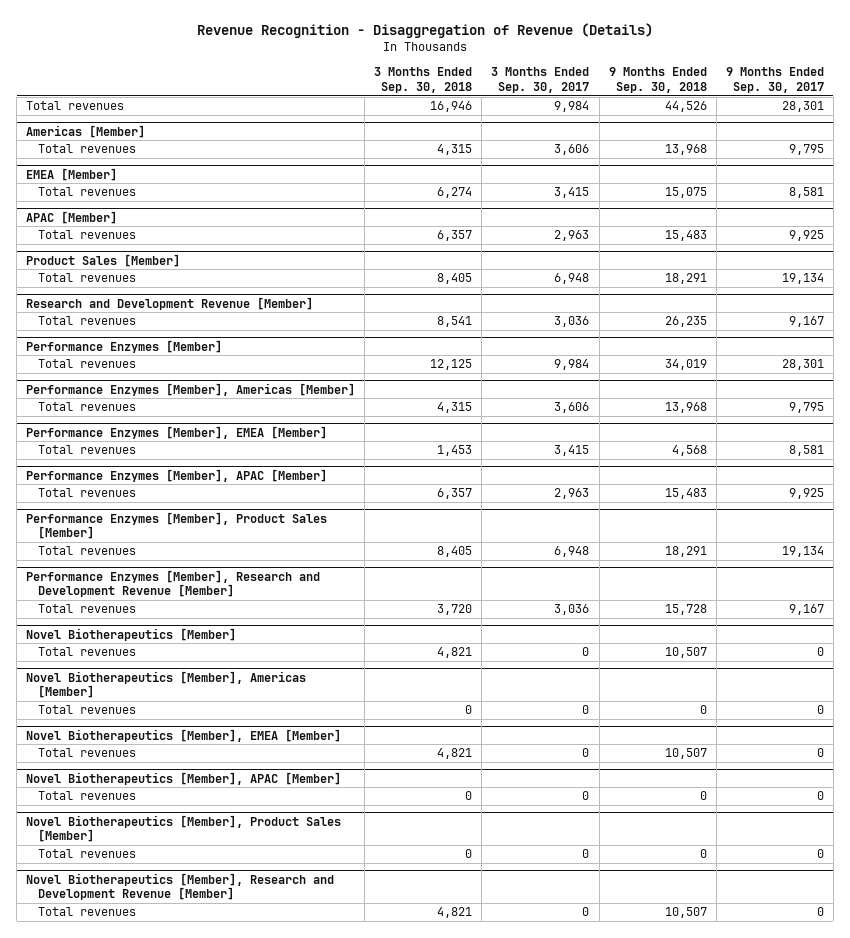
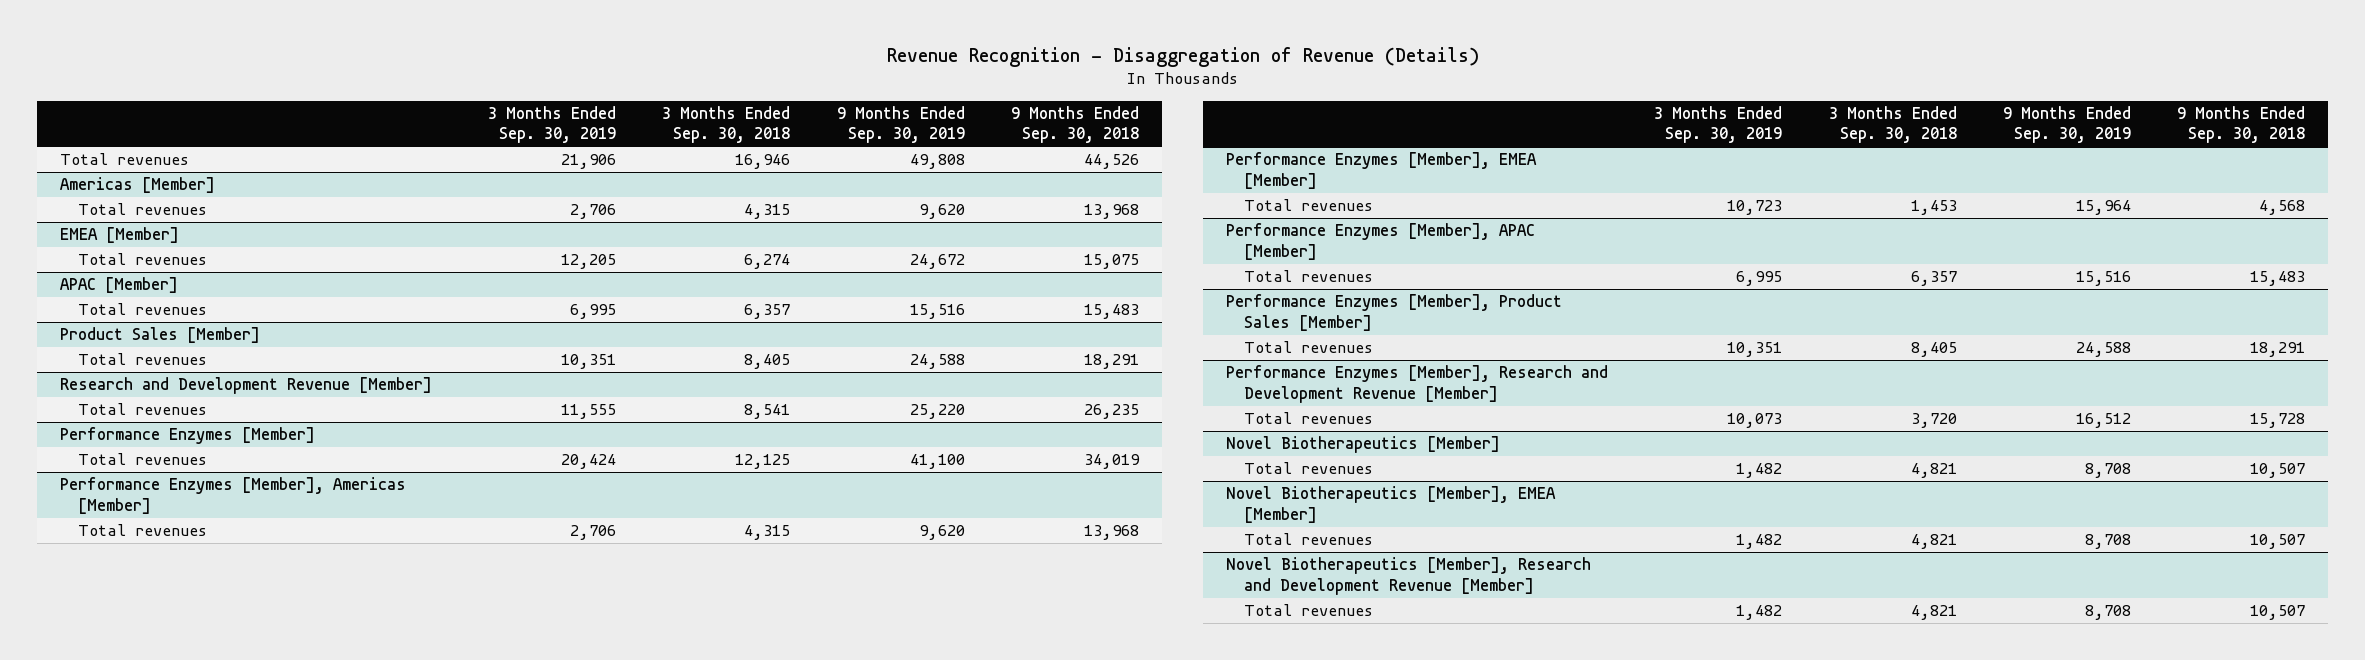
- | 3 Months Ended Sep. 30, 2018 | 3 Months Ended Sep. 30, 2017 | 9 Months Ended Sep. 30, 2018 | 9 Months Ended Sep. 30, 2017
+ | 3 Months Ended Sep. 30, 2019 | 3 Months Ended Sep. 30, 2018 | 9 Months Ended Sep. 30, 2019 | 9 Months Ended Sep. 30, 2018
- Novel Biotherapeutics [Member], Americas [Member]
- Total revenues | 0 | 0 | 0 | 0
- Novel Biotherapeutics [Member], APAC [Member]
- Total revenues | 0 | 0 | 0 | 0
- Novel Biotherapeutics [Member], Product Sales [Member]
- Total revenues | 0 | 0 | 0 | 0

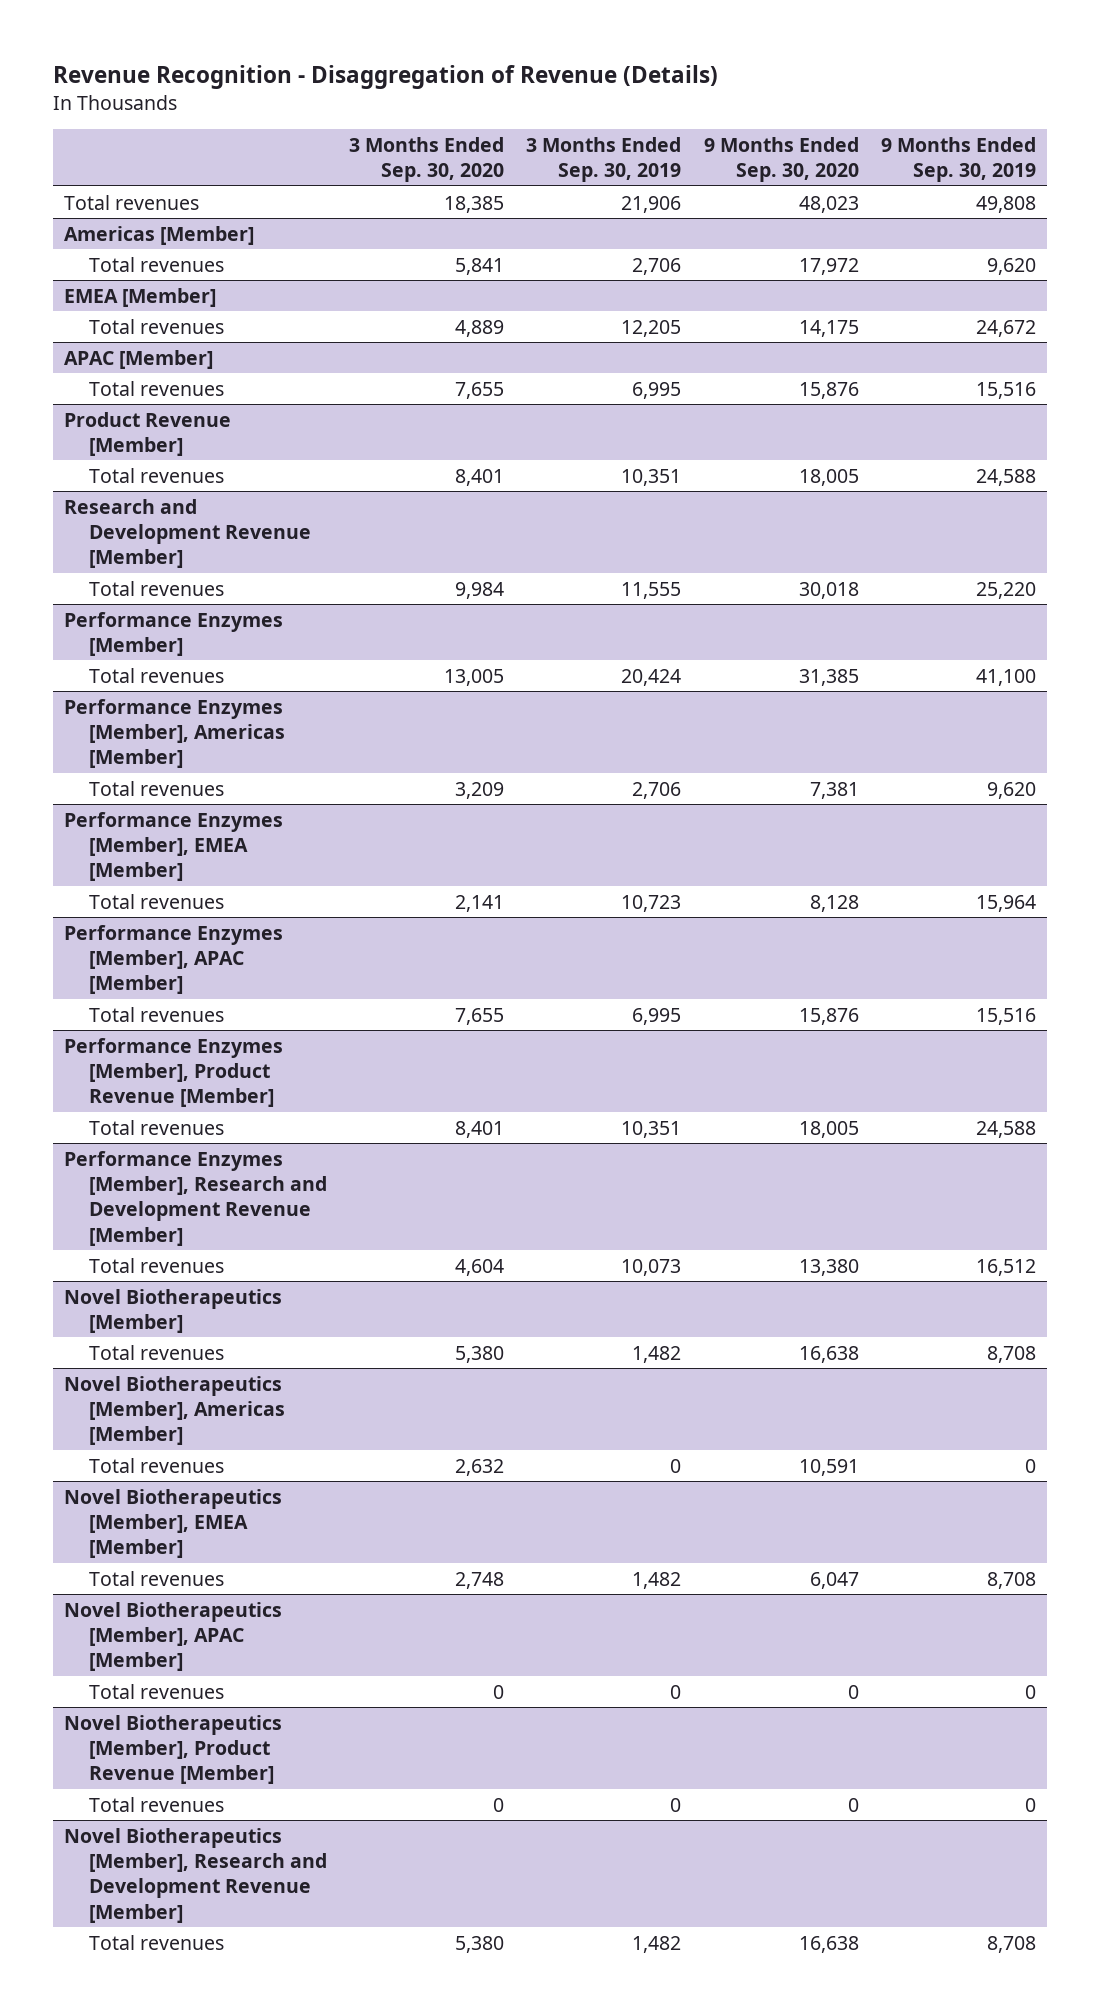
- | 3 Months Ended Sep. 30, 2019 | 3 Months Ended Sep. 30, 2018 | 9 Months Ended Sep. 30, 2019 | 9 Months Ended Sep. 30, 2018
+ | 3 Months Ended Sep. 30, 2020 | 3 Months Ended Sep. 30, 2019 | 9 Months Ended Sep. 30, 2020 | 9 Months Ended Sep. 30, 2019
- Product Sales [Member]
+ Product Revenue [Member]
- Performance Enzymes [Member], Product Sales [Member]
+ Performance Enzymes [Member], Product Revenue [Member]
+ Novel Biotherapeutics [Member], Americas [Member]
+ Total revenues | 2,632 | 0 | 10,591 | 0
+ Novel Biotherapeutics [Member], APAC [Member]
+ Total revenues | 0 | 0 | 0 | 0
+ Novel Biotherapeutics [Member], Product Revenue [Member]
+ Total revenues | 0 | 0 | 0 | 0

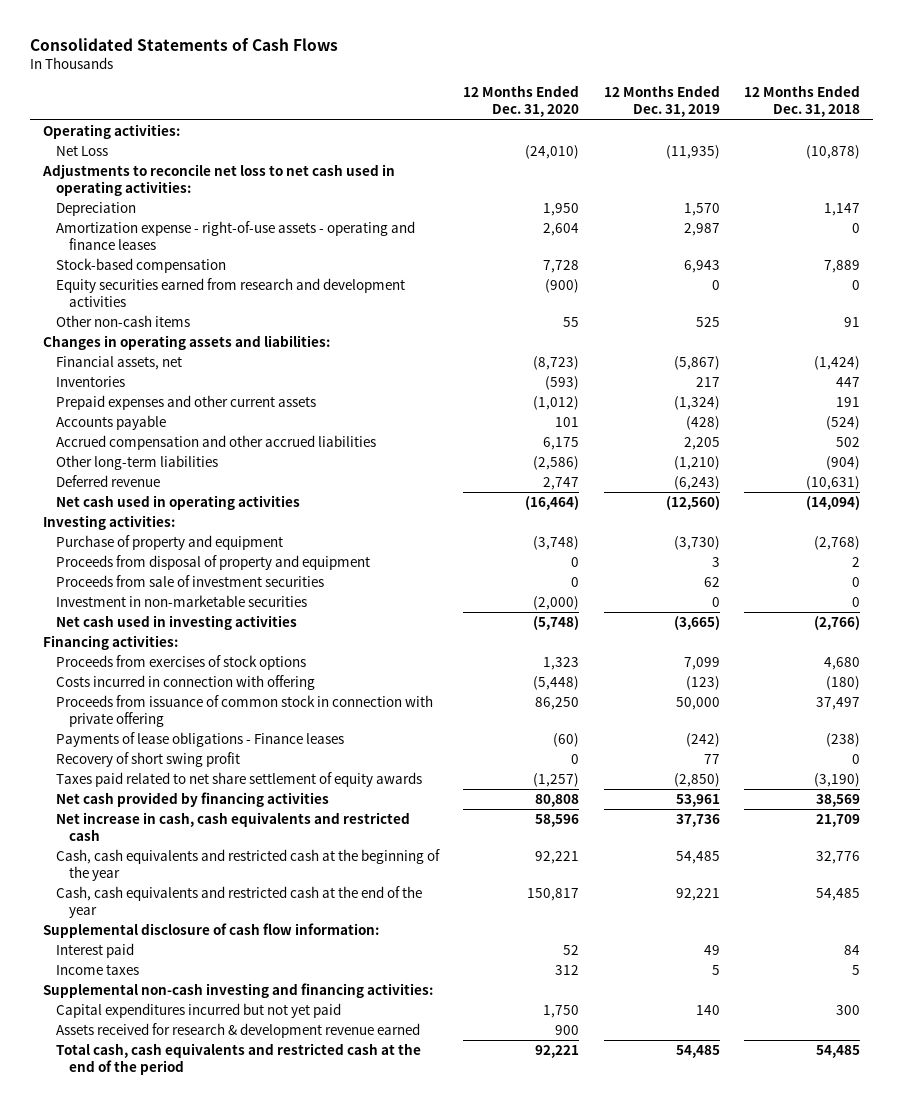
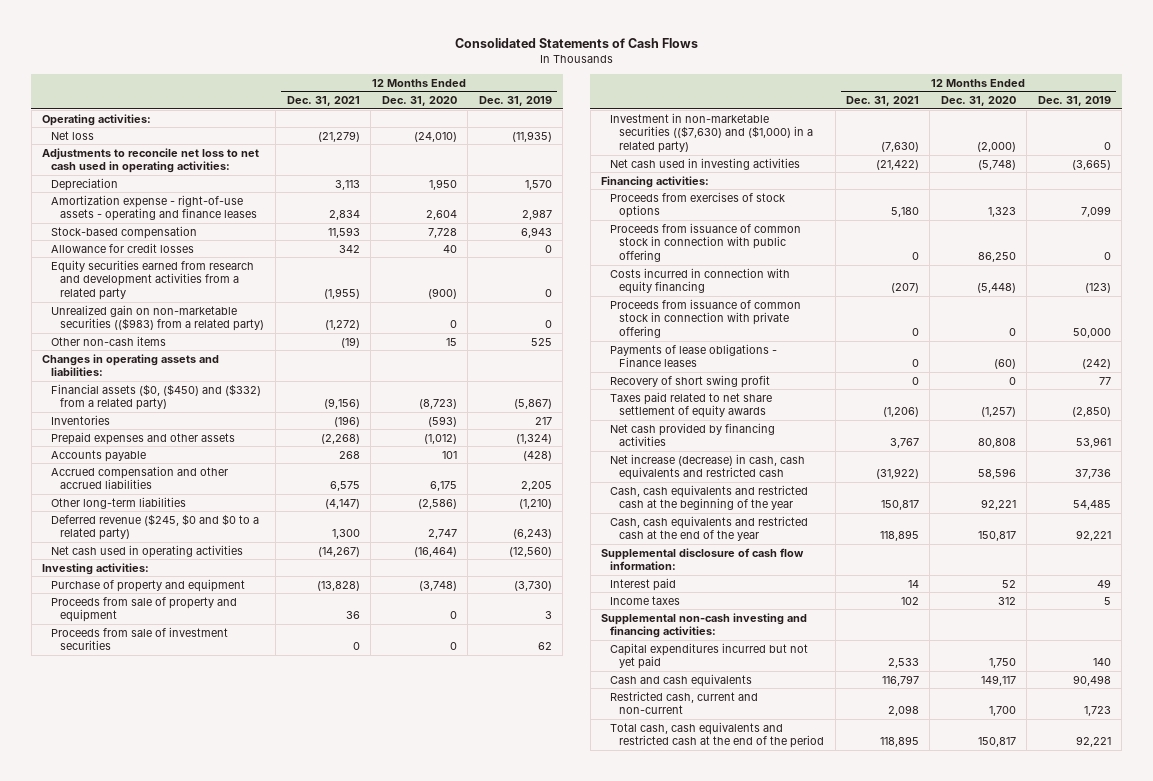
- | 12 Months Ended Dec. 31, 2020 | 12 Months Ended Dec. 31, 2019 | 12 Months Ended Dec. 31, 2018
+ | 12 Months Ended Dec. 31, 2021 | 12 Months Ended Dec. 31, 2020 | 12 Months Ended Dec. 31, 2019
- Net Loss | (24,010) | (11,935) | (10,878)
+ Net loss | (21,279) | (24,010) | (11,935)
- Equity securities earned from research and development activities | (900) | 0 | 0
- Other non-cash items | 55 | 525 | 91
+ Allowance for credit losses | 342 | 40 | 0
+ Equity securities earned from research and development activities from a related party | (1,955) | (900) | 0
+ Unrealized gain on non-marketable securities (($983) from a related party) | (1,272) | 0 | 0
+ Other non-cash items | (19) | 15 | 525
- Financial assets, net | (8,723) | (5,867) | (1,424)
+ Financial assets ($0, ($450) and ($332) from a related party) | (9,156) | (8,723) | (5,867)
- Prepaid expenses and other current assets | (1,012) | (1,324) | 191
+ Prepaid expenses and other assets | (2,268) | (1,012) | (1,324)
- Deferred revenue | 2,747 | (6,243) | (10,631)
+ Deferred revenue ($245, $0 and $0 to a related party) | 1,300 | 2,747 | (6,243)
- Proceeds from disposal of property and equipment | 0 | 3 | 2
+ Proceeds from sale of property and equipment | 36 | 0 | 3
- Investment in non-marketable securities | (2,000) | 0 | 0
+ Investment in non-marketable securities (($7,630) and ($1,000) in a related party) | (7,630) | (2,000) | 0
- Costs incurred in connection with offering | (5,448) | (123) | (180)
- Proceeds from issuance of common stock in connection with private offering | 86,250 | 50,000 | 37,497
+ Proceeds from issuance of common stock in connection with public offering | 0 | 86,250 | 0
+ Costs incurred in connection with equity financing | (207) | (5,448) | (123)
+ Proceeds from issuance of common stock in connection with private offering | 0 | 0 | 50,000
- Net increase in cash, cash equivalents and restricted cash | 58,596 | 37,736 | 21,709
+ Net increase (decrease) in cash, cash equivalents and restricted cash | (31,922) | 58,596 | 37,736
- Assets received for research & development revenue earned | 900 | |
- Total cash, cash equivalents and restricted cash at the end of the period | 92,221 | 54,485 | 54,485
+ Cash and cash equivalents | 116,797 | 149,117 | 90,498
+ Restricted cash, current and non-current | 2,098 | 1,700 | 1,723
+ Total cash, cash equivalents and restricted cash at the end of the period | 118,895 | 150,817 | 92,221

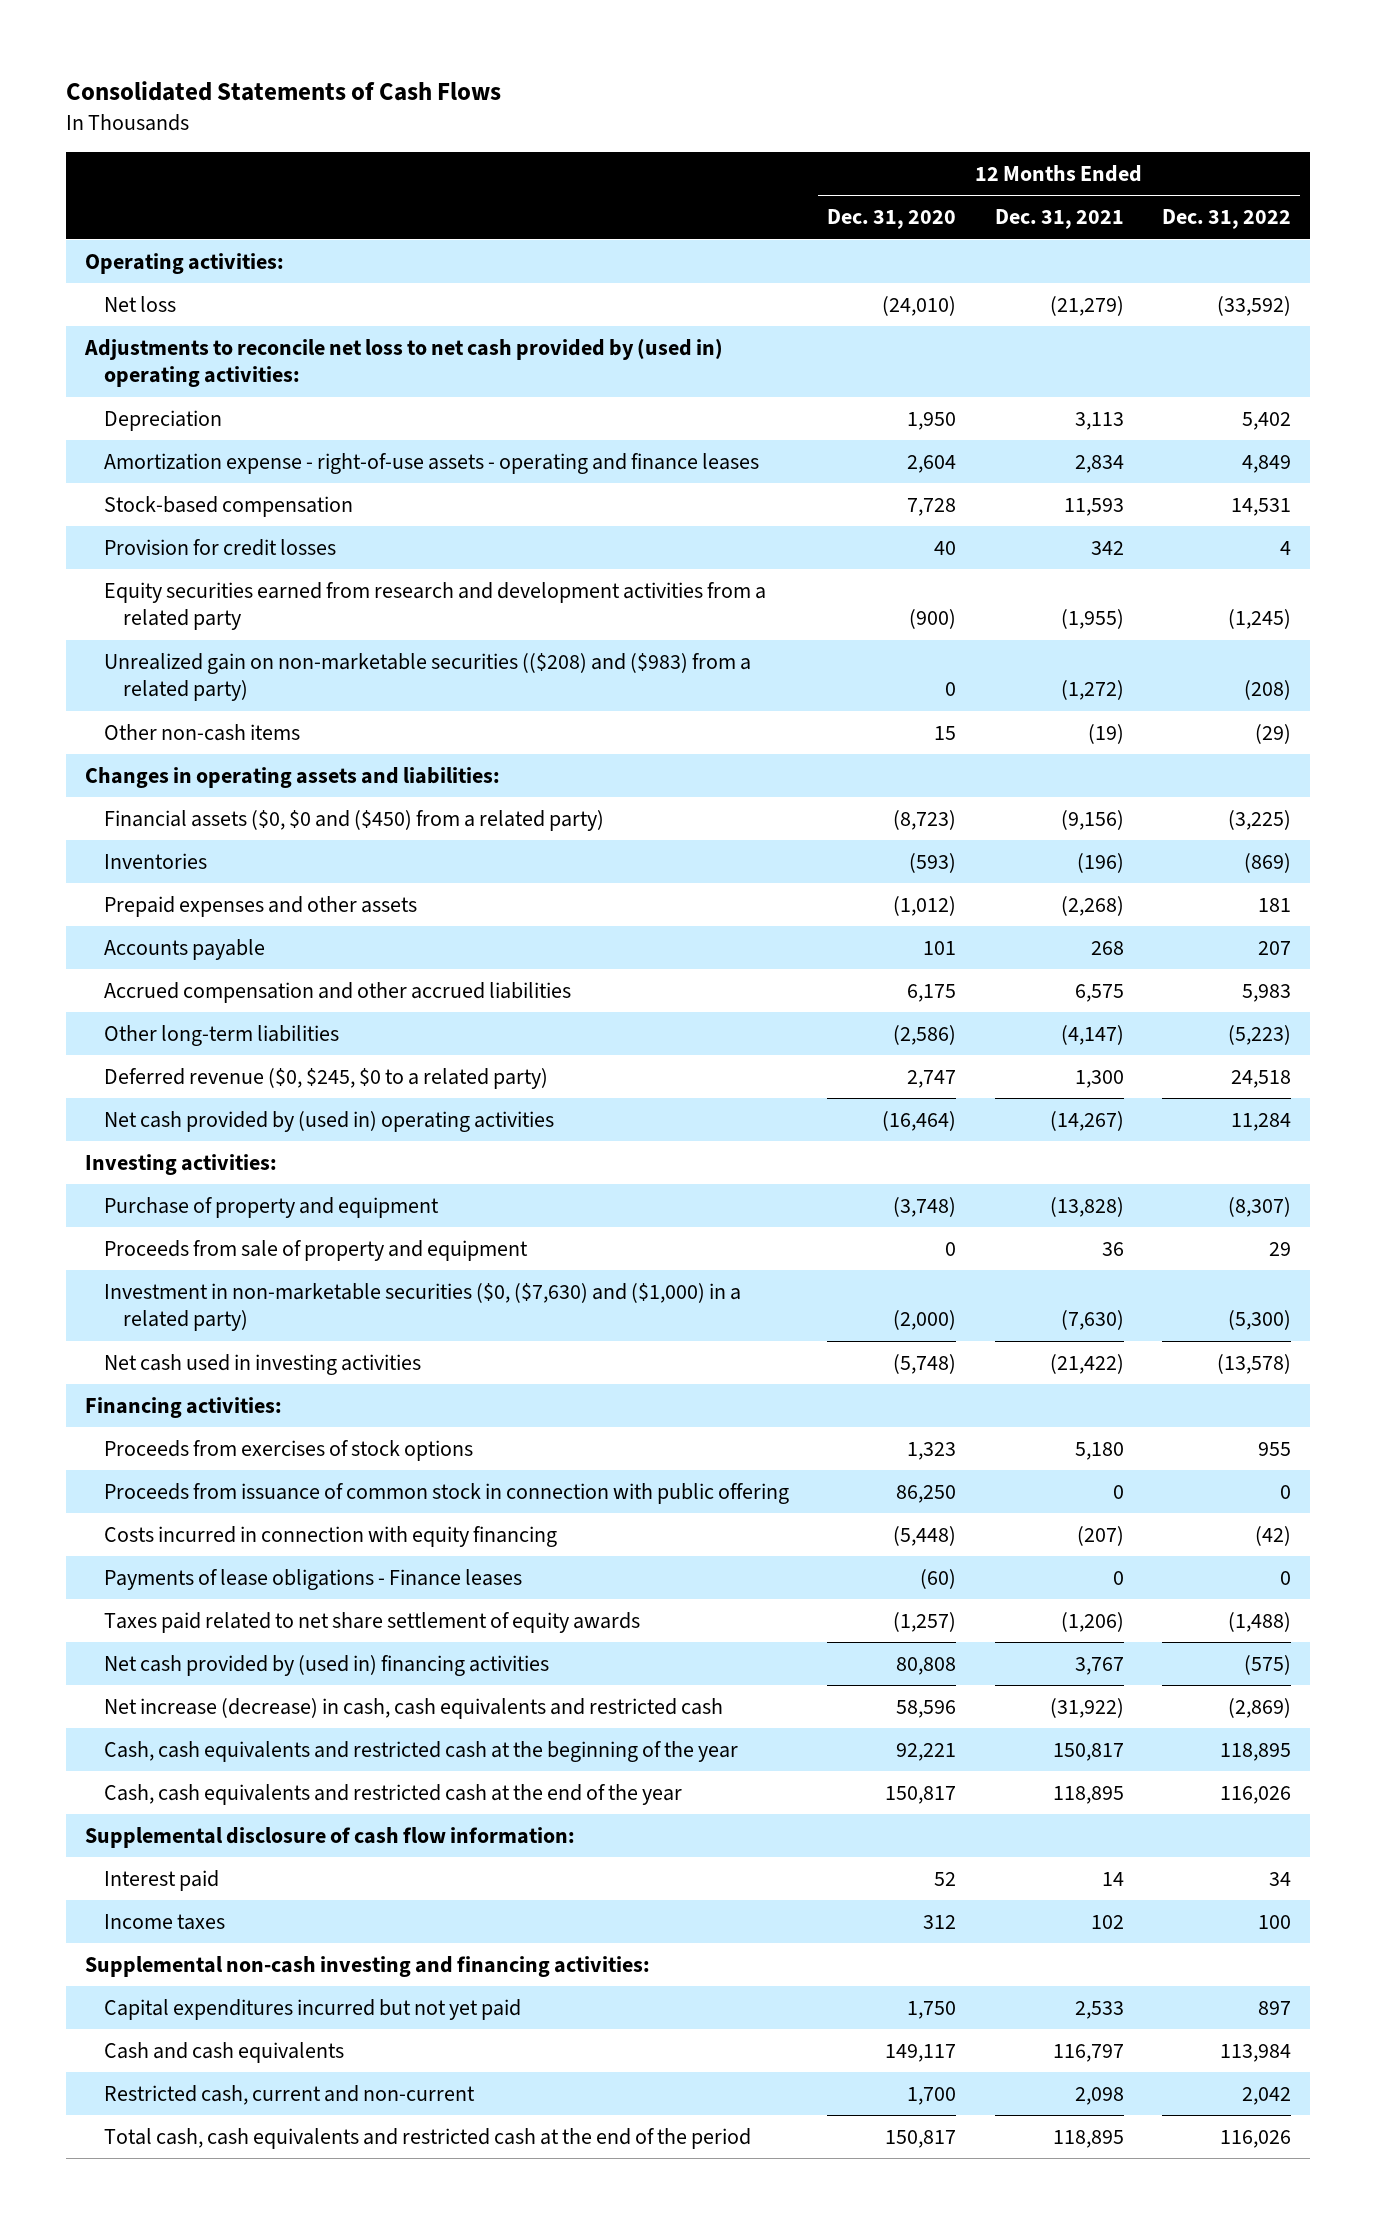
- | 12 Months Ended Dec. 31, 2021 | 12 Months Ended Dec. 31, 2020 | 12 Months Ended Dec. 31, 2019
+ | 12 Months Ended Dec. 31, 2020 | 12 Months Ended Dec. 31, 2021 | 12 Months Ended Dec. 31, 2022
- Adjustments to reconcile net loss to net cash used in operating activities:
+ Adjustments to reconcile net loss to net cash provided by (used in) operating activities:
- Allowance for credit losses | 342 | 40 | 0
+ Provision for credit losses | 40 | 342 | 4
- Unrealized gain on non-marketable securities (($983) from a related party) | (1,272) | 0 | 0
+ Unrealized gain on non-marketable securities (($208) and ($983) from a related party) | 0 | (1,272) | (208)
- Financial assets ($0, ($450) and ($332) from a related party) | (9,156) | (8,723) | (5,867)
+ Financial assets ($0, $0 and ($450) from a related party) | (8,723) | (9,156) | (3,225)
- Deferred revenue ($245, $0 and $0 to a related party) | 1,300 | 2,747 | (6,243)
- Net cash used in operating activities | (14,267) | (16,464) | (12,560)
+ Deferred revenue ($0, $245, $0 to a related party) | 2,747 | 1,300 | 24,518
+ Net cash provided by (used in) operating activities | (16,464) | (14,267) | 11,284
- Proceeds from sale of investment securities | 0 | 0 | 62
- Investment in non-marketable securities (($7,630) and ($1,000) in a related party) | (7,630) | (2,000) | 0
+ Investment in non-marketable securities ($0, ($7,630) and ($1,000) in a related party) | (2,000) | (7,630) | (5,300)
- Proceeds from issuance of common stock in connection with private offering | 0 | 0 | 50,000
- Recovery of short swing profit | 0 | 0 | 77
- Net cash provided by financing activities | 3,767 | 80,808 | 53,961
+ Net cash provided by (used in) financing activities | 80,808 | 3,767 | (575)

